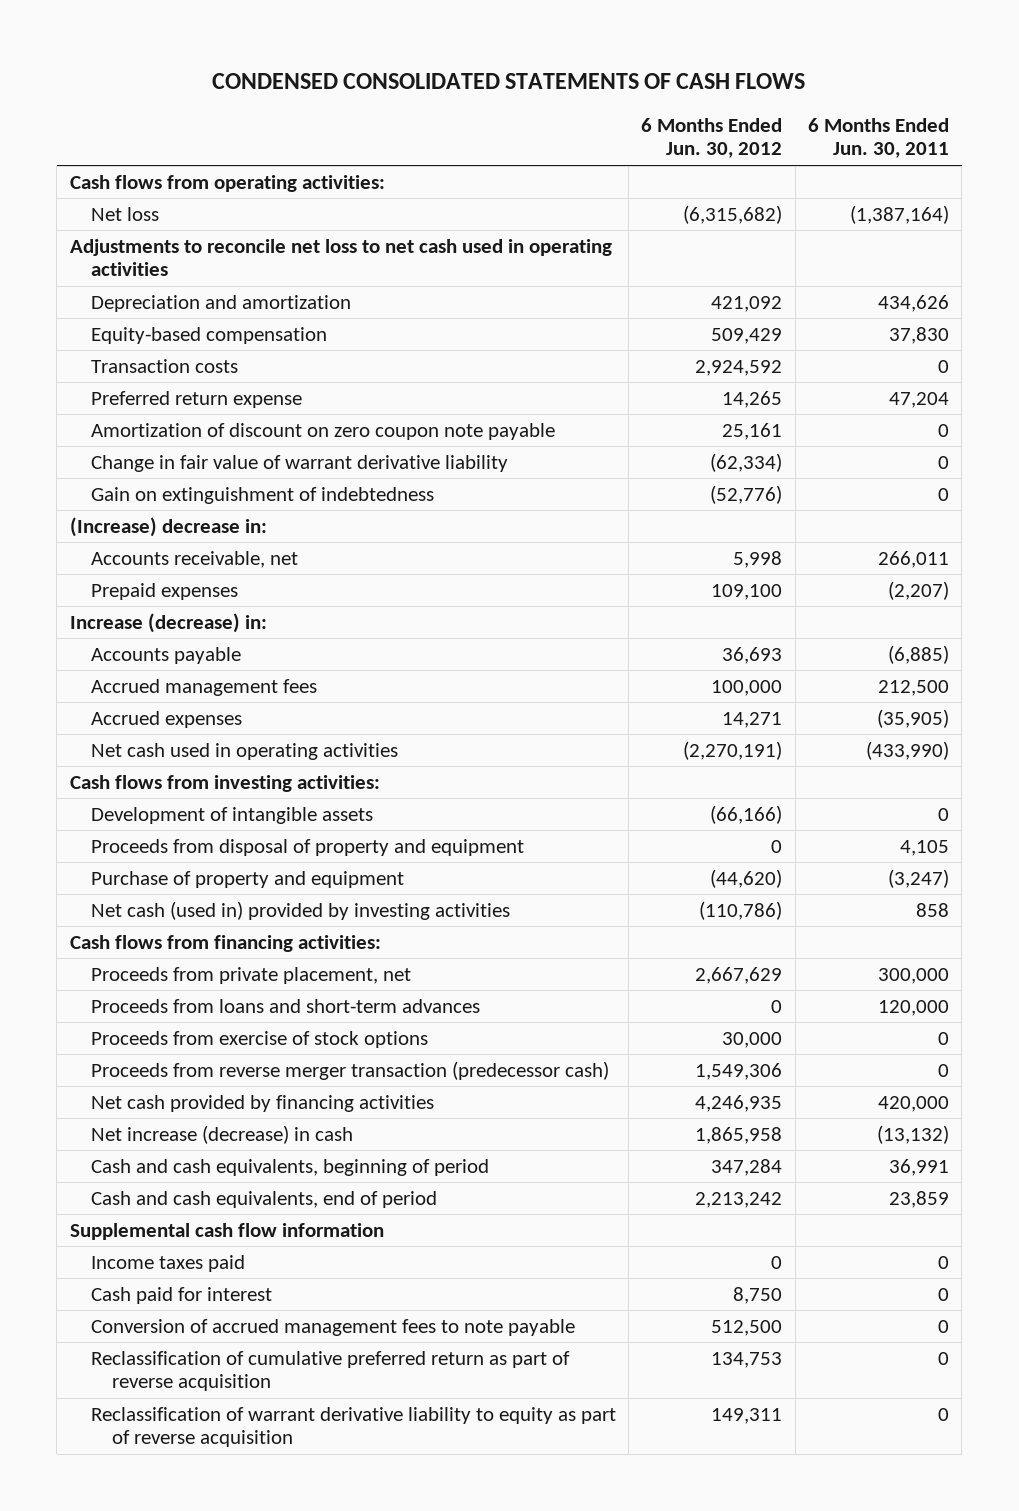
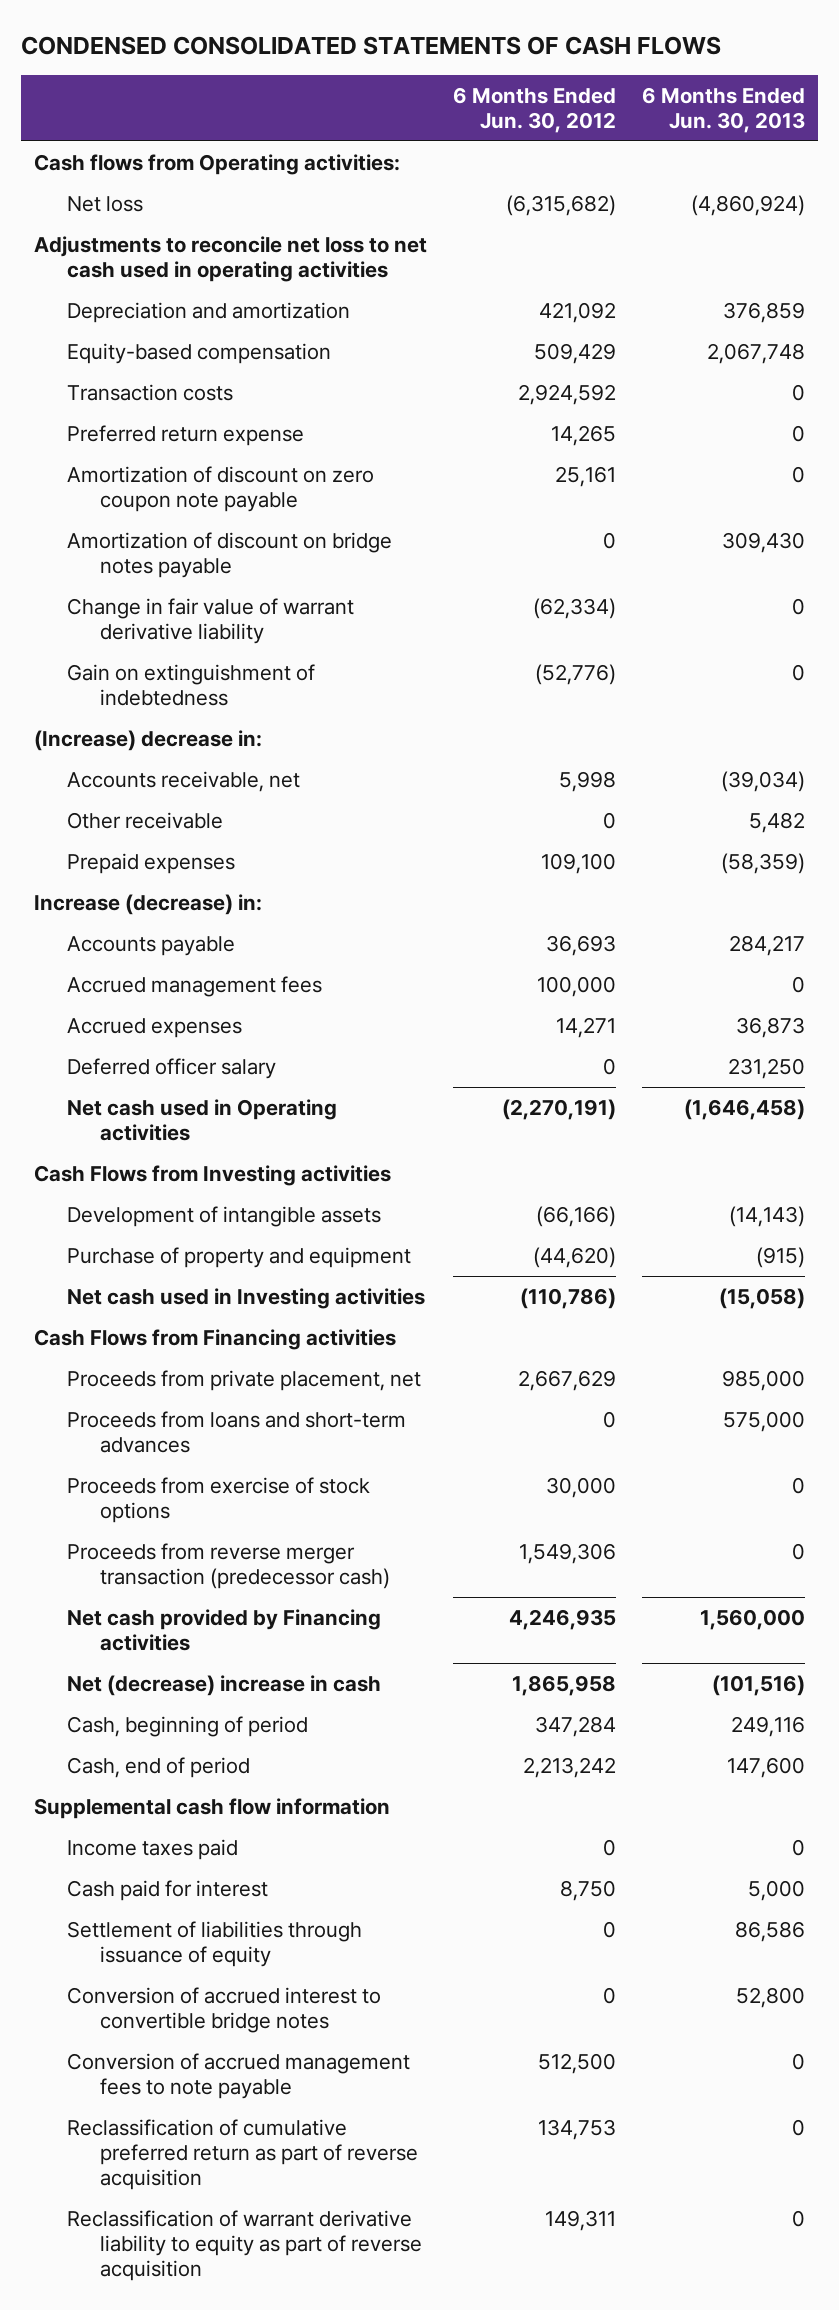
- | 6 Months Ended Jun. 30, 2012 | 6 Months Ended Jun. 30, 2011
+ | 6 Months Ended Jun. 30, 2012 | 6 Months Ended Jun. 30, 2013
- Cash flows from operating activities:
+ Cash flows from Operating activities:
+ Amortization of discount on bridge notes payable | 0 | 309,430
+ Other receivable | 0 | 5,482
- Net cash used in operating activities | (2,270,191) | (433,990)
- Cash flows from investing activities:
+ Deferred officer salary | 0 | 231,250
+ Net cash used in Operating activities | (2,270,191) | (1,646,458)
+ Cash Flows from Investing activities
- Proceeds from disposal of property and equipment | 0 | 4,105
- Net cash (used in) provided by investing activities | (110,786) | 858
- Cash flows from financing activities:
+ Net cash used in Investing activities | (110,786) | (15,058)
+ Cash Flows from Financing activities
- Net cash provided by financing activities | 4,246,935 | 420,000
- Net increase (decrease) in cash | 1,865,958 | (13,132)
- Cash and cash equivalents, beginning of period | 347,284 | 36,991
- Cash and cash equivalents, end of period | 2,213,242 | 23,859
+ Net cash provided by Financing activities | 4,246,935 | 1,560,000
+ Net (decrease) increase in cash | 1,865,958 | (101,516)
+ Cash, beginning of period | 347,284 | 249,116
+ Cash, end of period | 2,213,242 | 147,600
+ Settlement of liabilities through issuance of equity | 0 | 86,586
+ Conversion of accrued interest to convertible bridge notes | 0 | 52,800

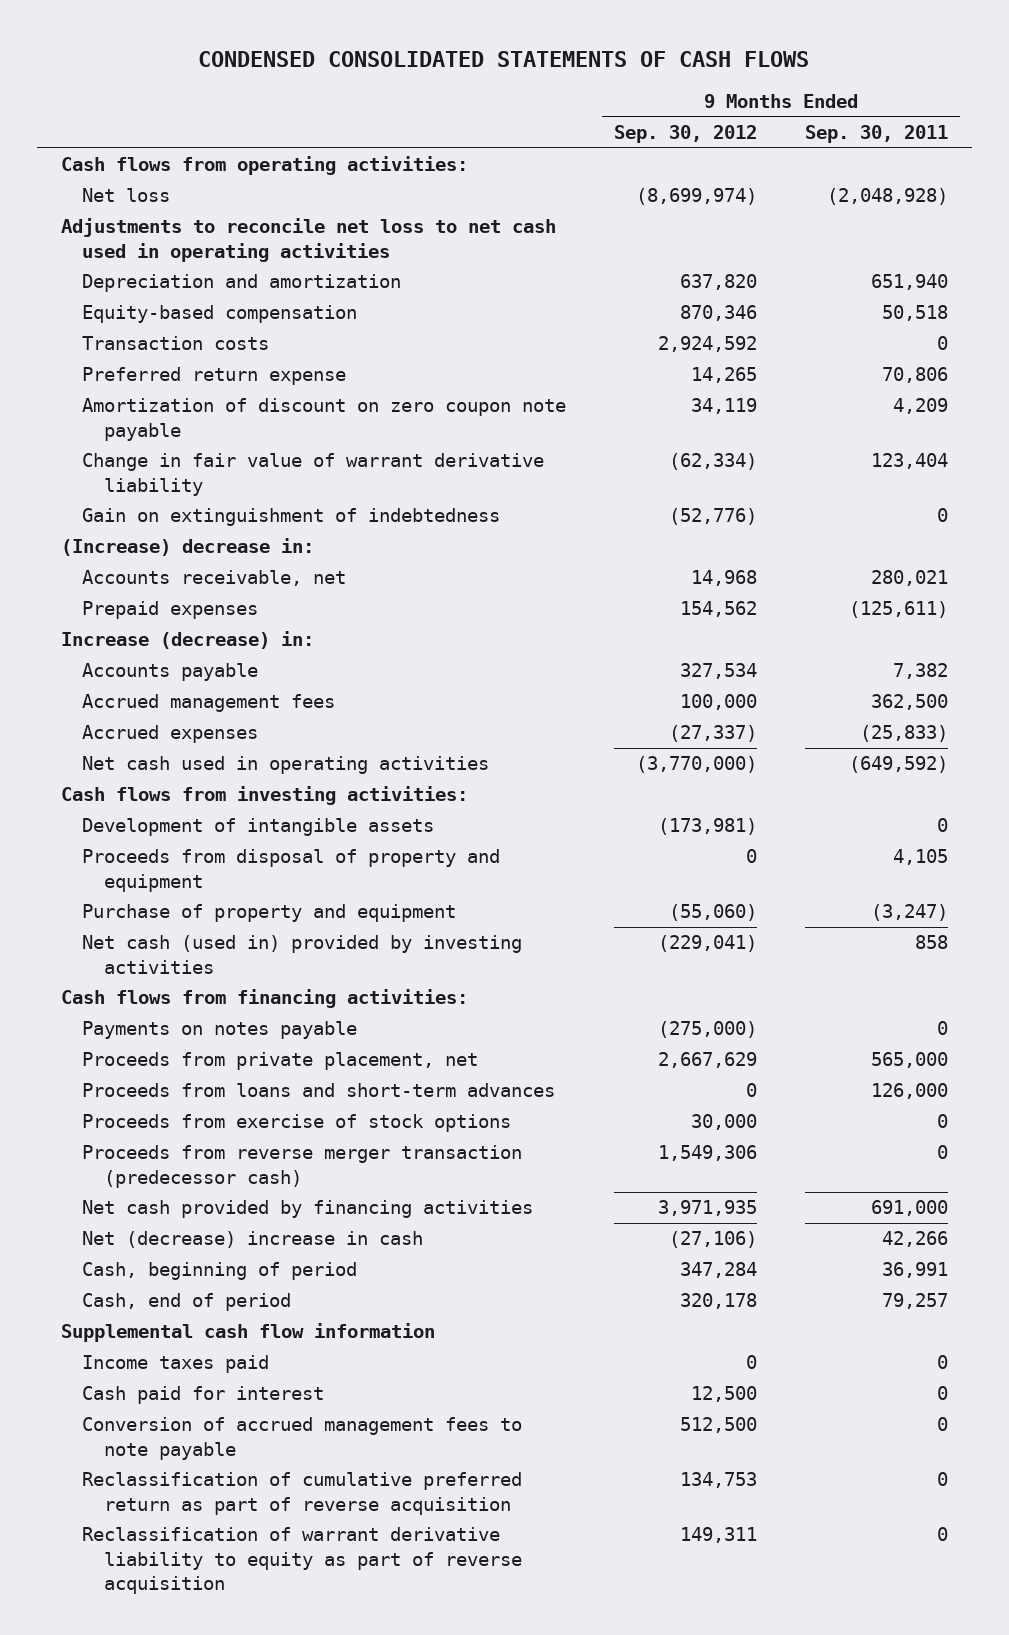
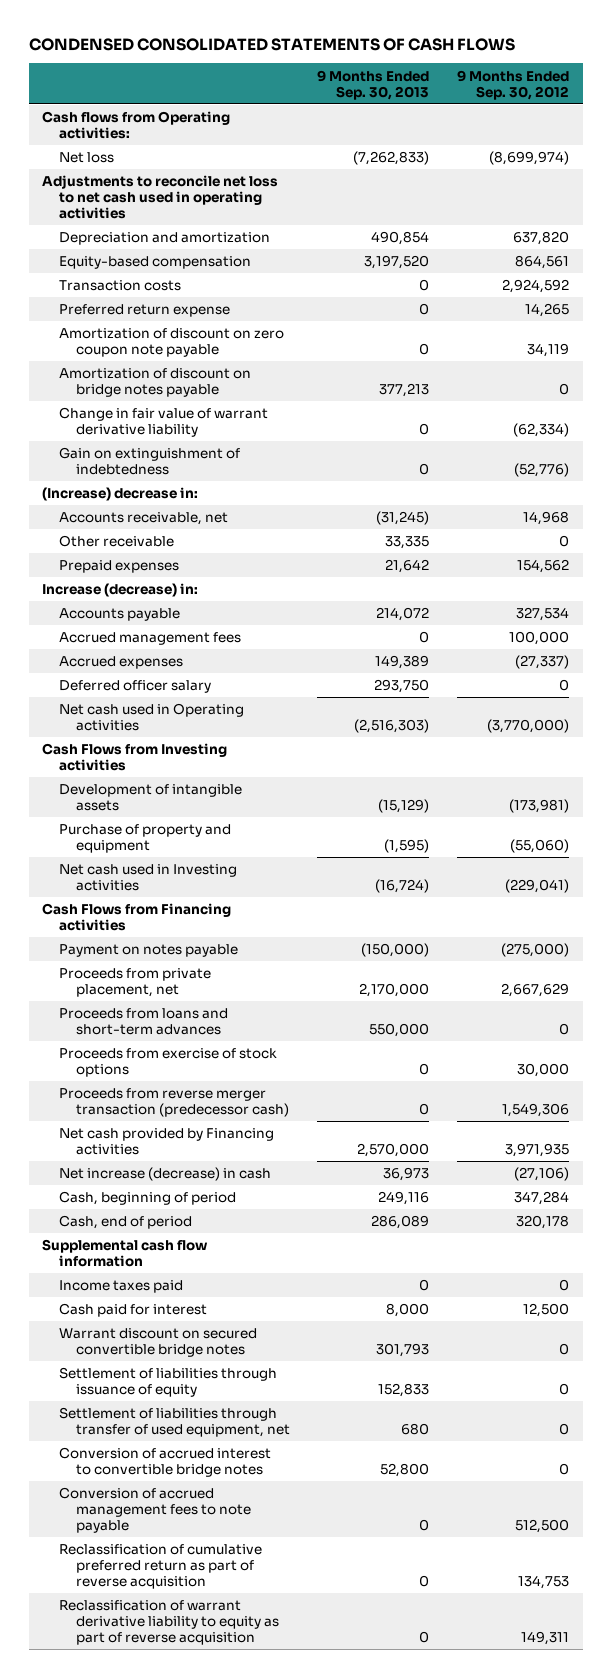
- | 9 Months Ended Sep. 30, 2012 | 9 Months Ended Sep. 30, 2011
+ | 9 Months Ended Sep. 30, 2013 | 9 Months Ended Sep. 30, 2012
- Cash flows from operating activities:
+ Cash flows from Operating activities:
- Equity-based compensation | 870,346 | 50,518
+ Equity-based compensation | 3,197,520 | 864,561
+ Amortization of discount on bridge notes payable | 377,213 | 0
+ Other receivable | 33,335 | 0
- Net cash used in operating activities | (3,770,000) | (649,592)
- Cash flows from investing activities:
+ Deferred officer salary | 293,750 | 0
+ Net cash used in Operating activities | (2,516,303) | (3,770,000)
+ Cash Flows from Investing activities
- Proceeds from disposal of property and equipment | 0 | 4,105
- Net cash (used in) provided by investing activities | (229,041) | 858
- Cash flows from financing activities:
- Payments on notes payable | (275,000) | 0
+ Net cash used in Investing activities | (16,724) | (229,041)
+ Cash Flows from Financing activities
+ Payment on notes payable | (150,000) | (275,000)
- Net cash provided by financing activities | 3,971,935 | 691,000
- Net (decrease) increase in cash | (27,106) | 42,266
+ Net cash provided by Financing activities | 2,570,000 | 3,971,935
+ Net increase (decrease) in cash | 36,973 | (27,106)
+ Warrant discount on secured convertible bridge notes | 301,793 | 0
+ Settlement of liabilities through issuance of equity | 152,833 | 0
+ Settlement of liabilities through transfer of used equipment, net | 680 | 0
+ Conversion of accrued interest to convertible bridge notes | 52,800 | 0

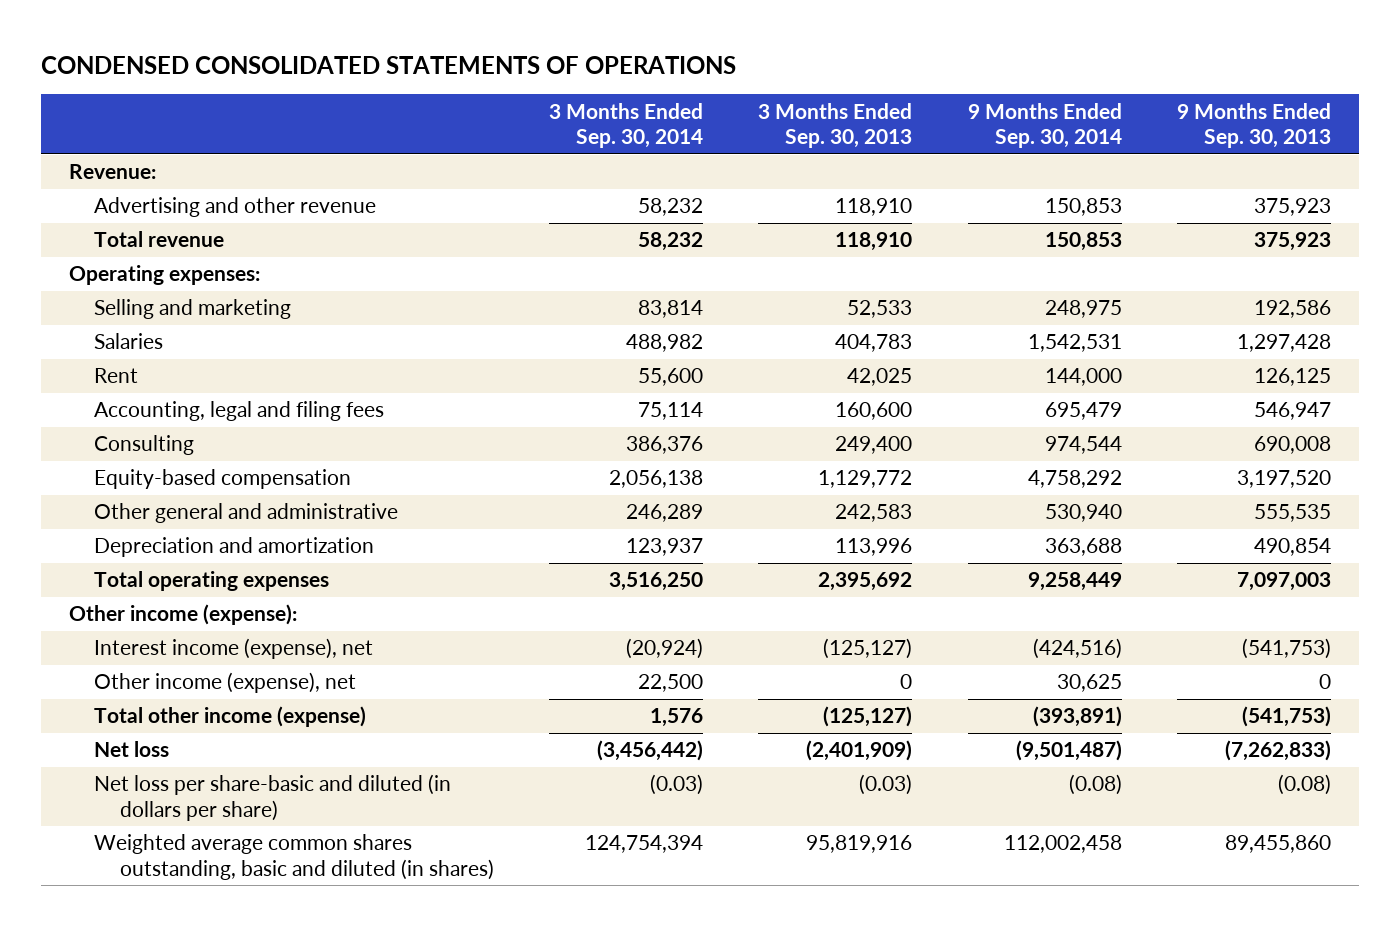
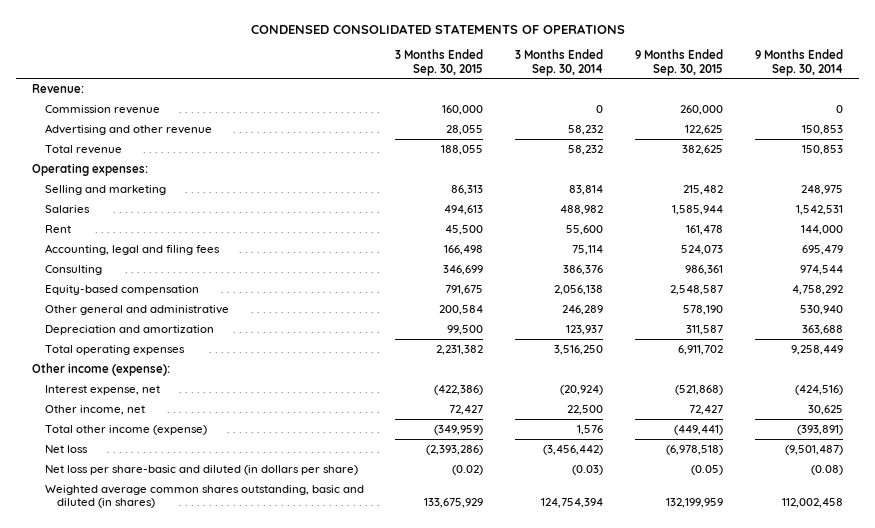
- | 3 Months Ended Sep. 30, 2014 | 3 Months Ended Sep. 30, 2013 | 9 Months Ended Sep. 30, 2014 | 9 Months Ended Sep. 30, 2013
+ | 3 Months Ended Sep. 30, 2015 | 3 Months Ended Sep. 30, 2014 | 9 Months Ended Sep. 30, 2015 | 9 Months Ended Sep. 30, 2014
+ Commission revenue | 160,000 | 0 | 260,000 | 0
- Interest income (expense), net | (20,924) | (125,127) | (424,516) | (541,753)
- Other income (expense), net | 22,500 | 0 | 30,625 | 0
+ Interest expense, net | (422,386) | (20,924) | (521,868) | (424,516)
+ Other income, net | 72,427 | 22,500 | 72,427 | 30,625

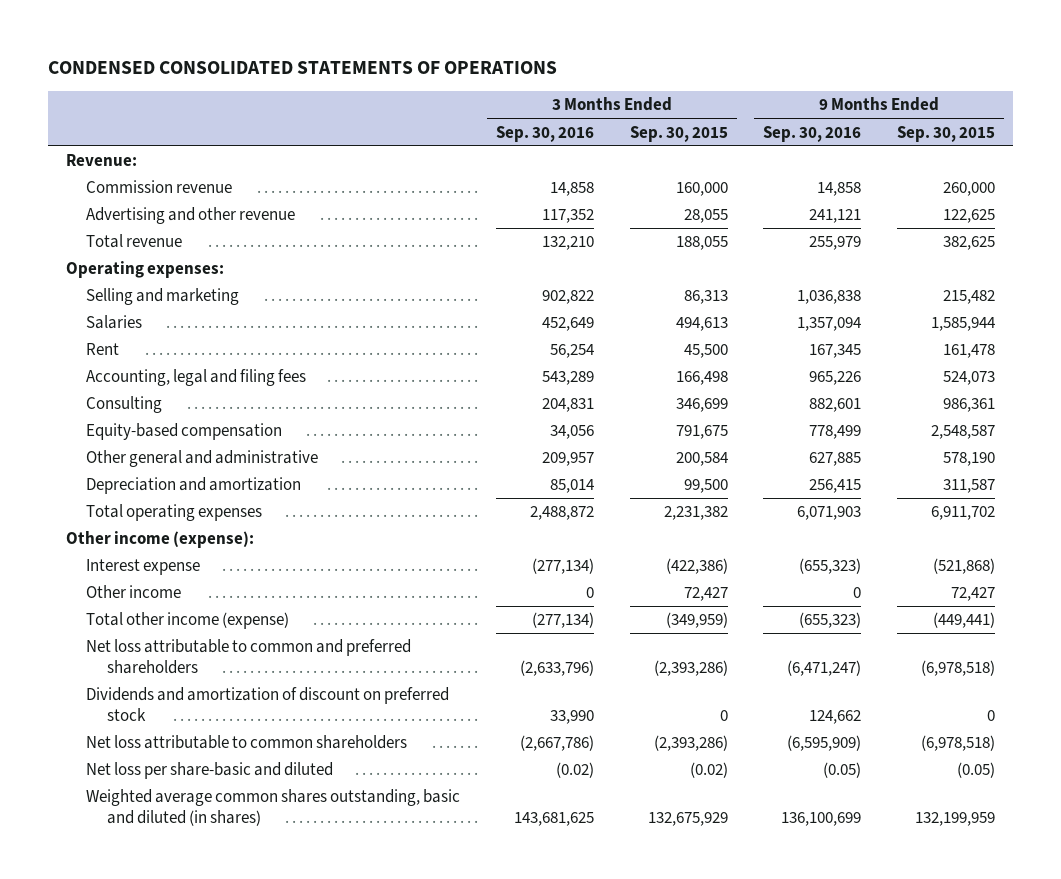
- | 3 Months Ended Sep. 30, 2015 | 3 Months Ended Sep. 30, 2014 | 9 Months Ended Sep. 30, 2015 | 9 Months Ended Sep. 30, 2014
+ | 3 Months Ended Sep. 30, 2016 | 3 Months Ended Sep. 30, 2015 | 9 Months Ended Sep. 30, 2016 | 9 Months Ended Sep. 30, 2015
- Interest expense, net | (422,386) | (20,924) | (521,868) | (424,516)
- Other income, net | 72,427 | 22,500 | 72,427 | 30,625
+ Interest expense | (277,134) | (422,386) | (655,323) | (521,868)
+ Other income | 0 | 72,427 | 0 | 72,427
- Net loss | (2,393,286) | (3,456,442) | (6,978,518) | (9,501,487)
- Net loss per share-basic and diluted (in dollars per share) | (0.02) | (0.03) | (0.05) | (0.08)
- Weighted average common shares outstanding, basic and diluted (in shares) | 133,675,929 | 124,754,394 | 132,199,959 | 112,002,458
+ Net loss attributable to common and preferred shareholders | (2,633,796) | (2,393,286) | (6,471,247) | (6,978,518)
+ Dividends and amortization of discount on preferred stock | 33,990 | 0 | 124,662 | 0
+ Net loss attributable to common shareholders | (2,667,786) | (2,393,286) | (6,595,909) | (6,978,518)
+ Net loss per share-basic and diluted | (0.02) | (0.02) | (0.05) | (0.05)
+ Weighted average common shares outstanding, basic and diluted (in shares) | 143,681,625 | 132,675,929 | 136,100,699 | 132,199,959

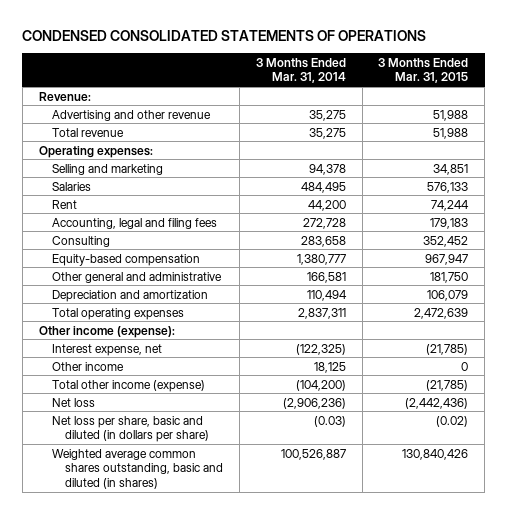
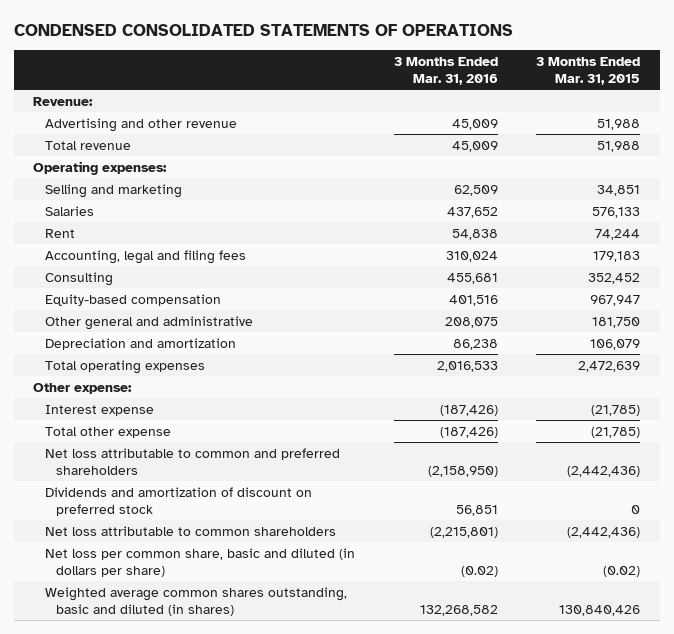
- | 3 Months Ended Mar. 31, 2014 | 3 Months Ended Mar. 31, 2015
+ | 3 Months Ended Mar. 31, 2016 | 3 Months Ended Mar. 31, 2015
- Other income (expense):
- Interest expense, net | (122,325) | (21,785)
- Other income | 18,125 | 0
- Total other income (expense) | (104,200) | (21,785)
- Net loss | (2,906,236) | (2,442,436)
- Net loss per share, basic and diluted (in dollars per share) | (0.03) | (0.02)
+ Other expense:
+ Interest expense | (187,426) | (21,785)
+ Total other expense | (187,426) | (21,785)
+ Net loss attributable to common and preferred shareholders | (2,158,950) | (2,442,436)
+ Dividends and amortization of discount on preferred stock | 56,851 | 0
+ Net loss attributable to common shareholders | (2,215,801) | (2,442,436)
+ Net loss per common share, basic and diluted (in dollars per share) | (0.02) | (0.02)

